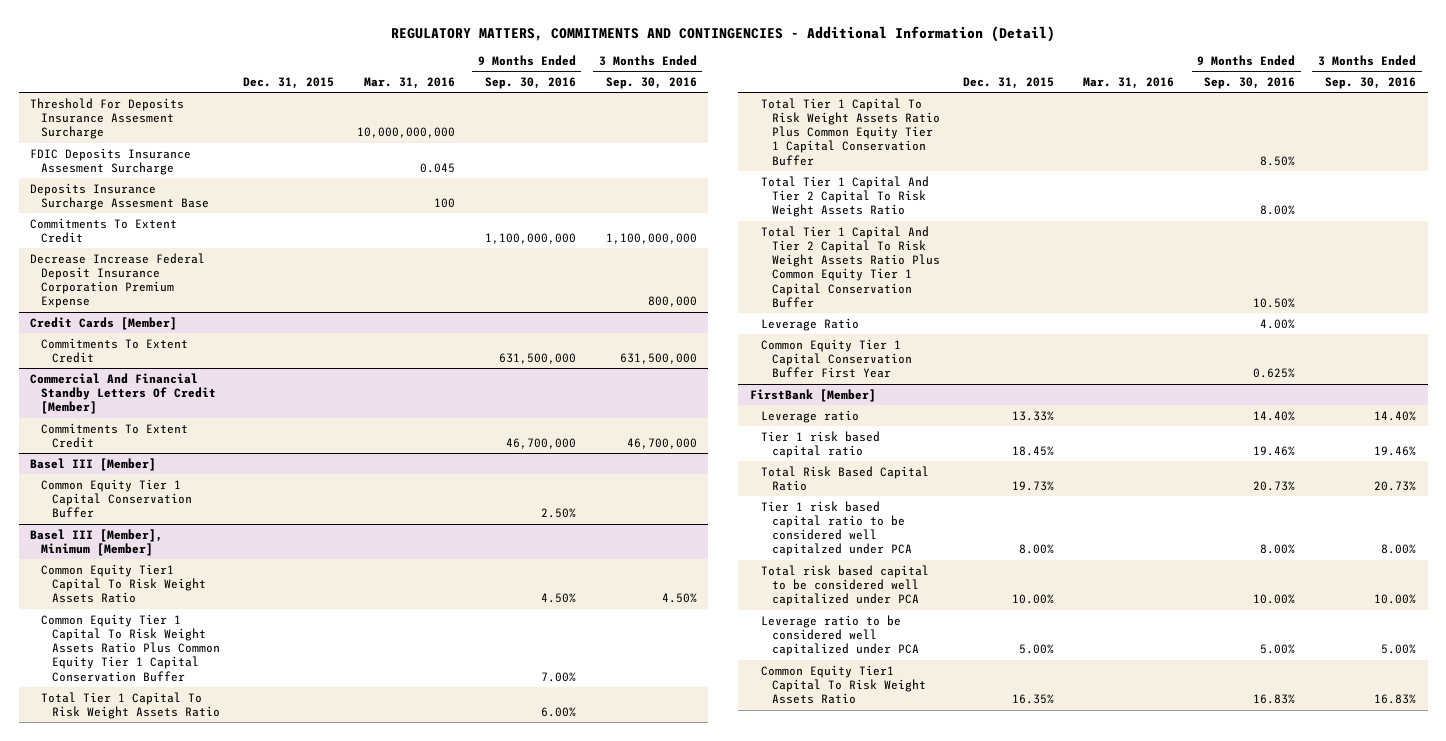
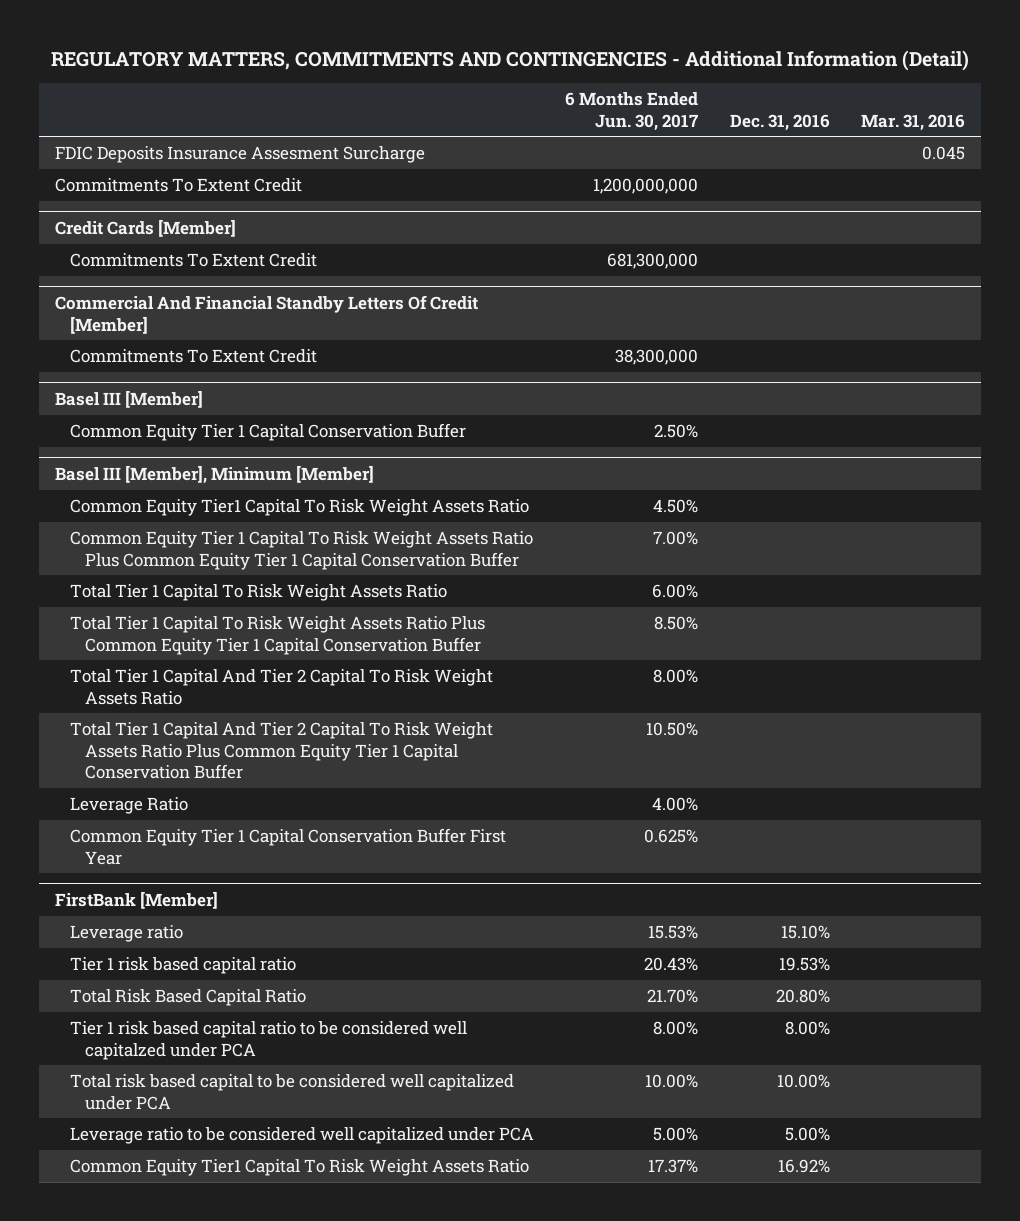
- | Dec. 31, 2015 | Mar. 31, 2016 | 9 Months Ended Sep. 30, 2016 | 3 Months Ended Sep. 30, 2016
+ | 6 Months Ended Jun. 30, 2017 | Dec. 31, 2016 | Mar. 31, 2016
- Threshold For Deposits Insurance Assesment Surcharge | | 10,000,000,000 | |
- Deposits Insurance Surcharge Assesment Base | | 100 | |
- Decrease Increase Federal Deposit Insurance Corporation Premium Expense | | | | 800,000

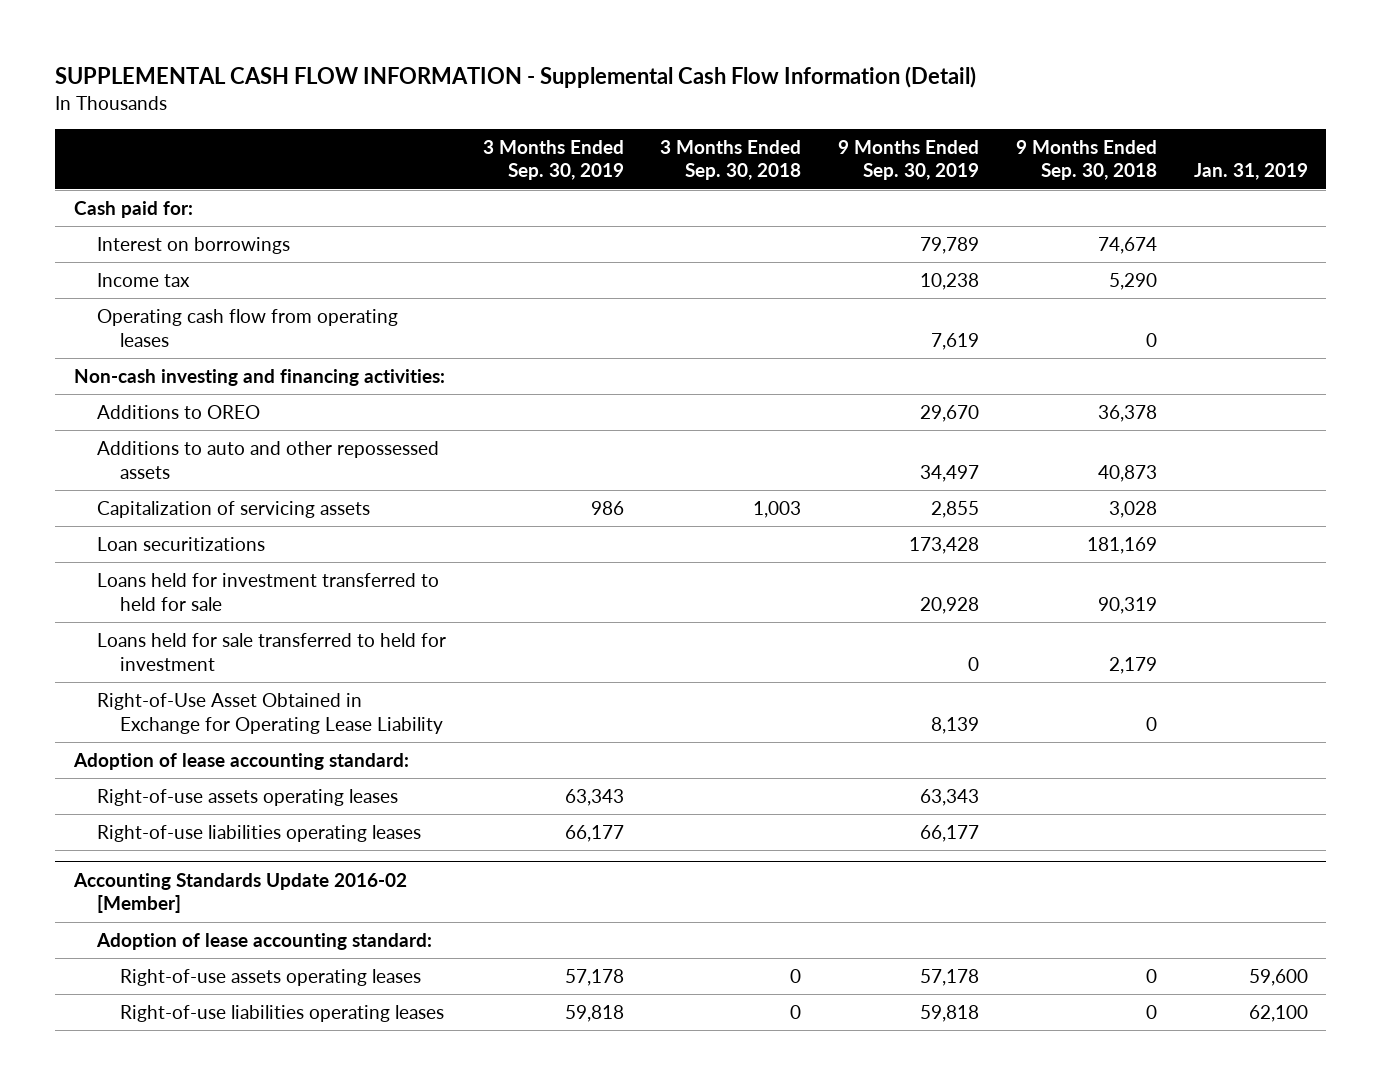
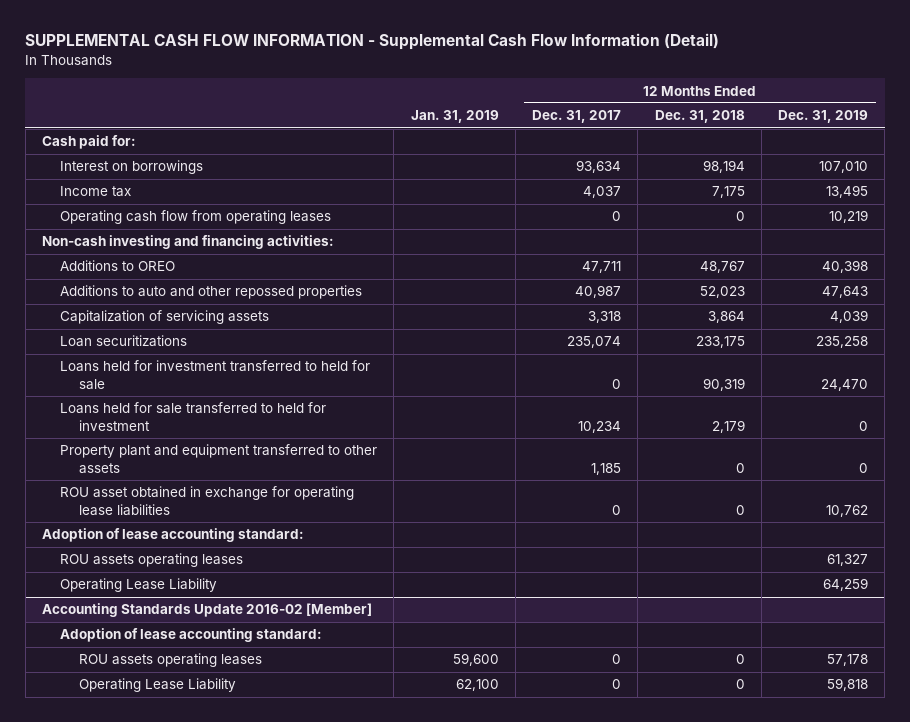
- | 3 Months Ended Sep. 30, 2019 | 3 Months Ended Sep. 30, 2018 | 9 Months Ended Sep. 30, 2019 | 9 Months Ended Sep. 30, 2018 | Jan. 31, 2019
+ | Jan. 31, 2019 | 12 Months Ended Dec. 31, 2017 | 12 Months Ended Dec. 31, 2018 | 12 Months Ended Dec. 31, 2019
- Additions to auto and other repossessed assets | | | 34,497 | 40,873 |
+ Additions to auto and other repossed properties | | 40,987 | 52,023 | 47,643
- Right-of-Use Asset Obtained in Exchange for Operating Lease Liability | | | 8,139 | 0 |
+ Property plant and equipment transferred to other assets | | 1,185 | 0 | 0
+ ROU asset obtained in exchange for operating lease liabilities | | 0 | 0 | 10,762
- Right-of-use assets operating leases | 63,343 | | 63,343 | |
- Right-of-use liabilities operating leases | 66,177 | | 66,177 | |
+ ROU assets operating leases | | | | 61,327
+ Operating Lease Liability | | | | 64,259
@ Accounting Standards Update 2016-02 [Member]
- Right-of-use assets operating leases | 57,178 | 0 | 57,178 | 0 | 59,600
- Right-of-use liabilities operating leases | 59,818 | 0 | 59,818 | 0 | 62,100
+ ROU assets operating leases | 59,600 | 0 | 0 | 57,178
+ Operating Lease Liability | 62,100 | 0 | 0 | 59,818

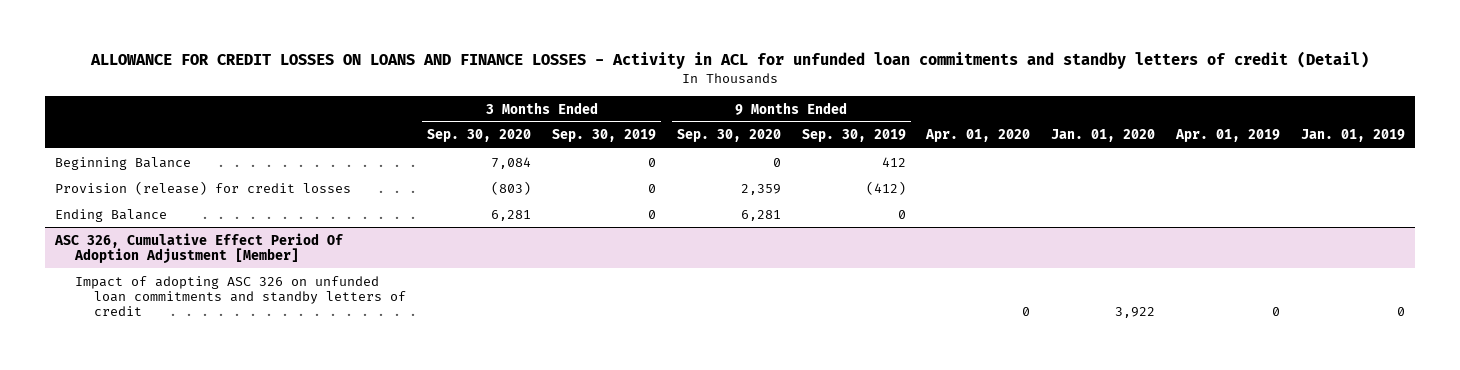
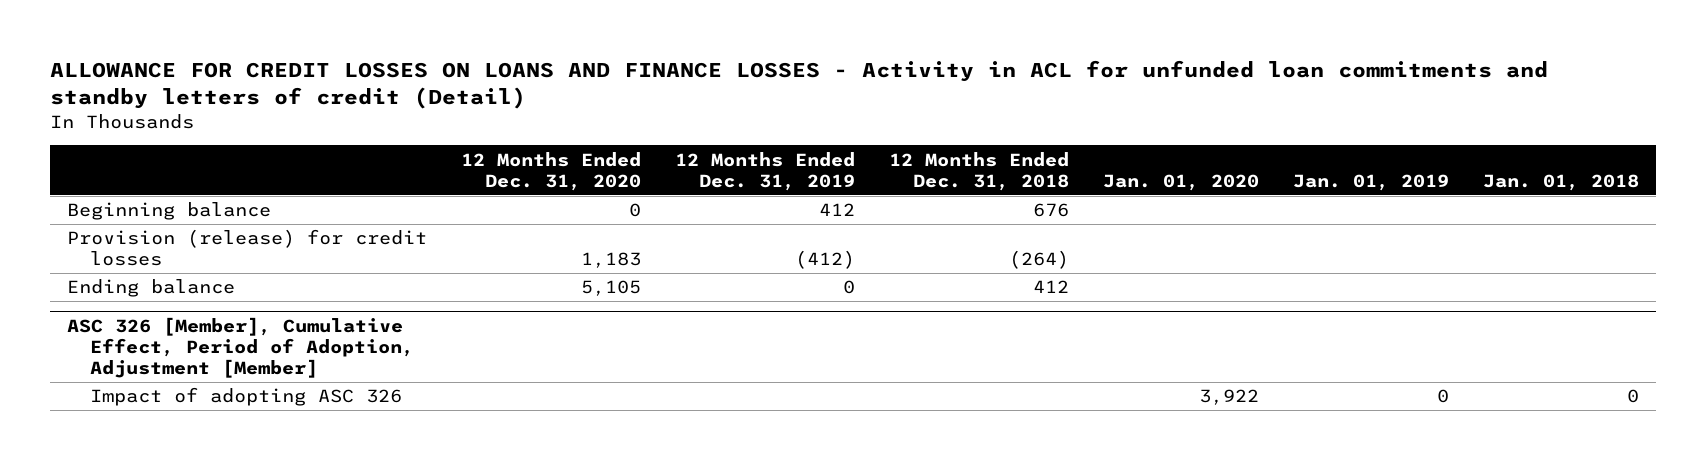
- | 3 Months Ended Sep. 30, 2020 | 3 Months Ended Sep. 30, 2019 | 9 Months Ended Sep. 30, 2020 | 9 Months Ended Sep. 30, 2019 | Apr. 01, 2020 | Jan. 01, 2020 | Apr. 01, 2019 | Jan. 01, 2019
+ | 12 Months Ended Dec. 31, 2020 | 12 Months Ended Dec. 31, 2019 | 12 Months Ended Dec. 31, 2018 | Jan. 01, 2020 | Jan. 01, 2019 | Jan. 01, 2018
- Beginning Balance | 7,084 | 0 | 0 | 412 | | | |
+ Beginning balance | 0 | 412 | 676 | | |
- Ending Balance | 6,281 | 0 | 6,281 | 0 | | | |
- ASC 326, Cumulative Effect Period Of Adoption Adjustment [Member]
- Impact of adopting ASC 326 on unfunded loan commitments and standby letters of credit | | | | | 0 | 3,922 | 0 | 0
+ Ending balance | 5,105 | 0 | 412 | | |
+ ASC 326 [Member], Cumulative Effect, Period of Adoption, Adjustment [Member]
+ Impact of adopting ASC 326 | | | | 3,922 | 0 | 0

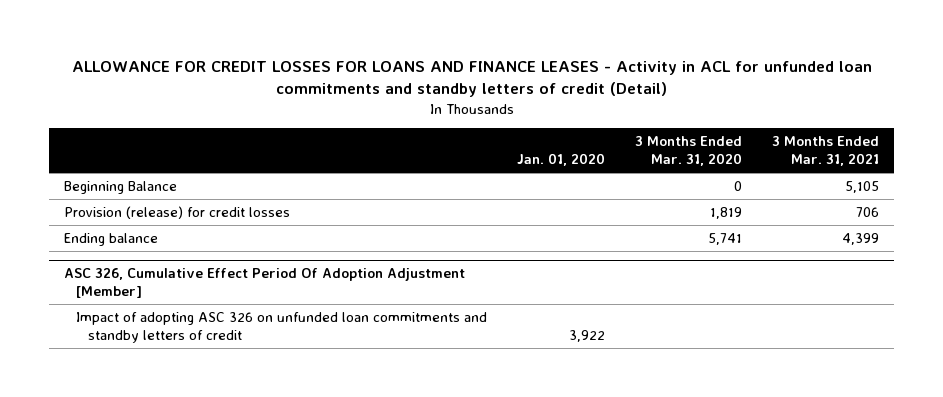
- ALLOWANCE FOR CREDIT LOSSES ON LOANS AND FINANCE LOSSES - Activity in ACL for unfunded loan commitments and standby letters of credit (Detail)
+ ALLOWANCE FOR CREDIT LOSSES FOR LOANS AND FINANCE LEASES - Activity in ACL for unfunded loan commitments and standby letters of credit (Detail)
- | 12 Months Ended Dec. 31, 2020 | 12 Months Ended Dec. 31, 2019 | 12 Months Ended Dec. 31, 2018 | Jan. 01, 2020 | Jan. 01, 2019 | Jan. 01, 2018
+ | Jan. 01, 2020 | 3 Months Ended Mar. 31, 2020 | 3 Months Ended Mar. 31, 2021
- Beginning balance | 0 | 412 | 676 | | |
+ Beginning Balance | | 0 | 5,105
- ASC 326 [Member], Cumulative Effect, Period of Adoption, Adjustment [Member]
- Impact of adopting ASC 326 | | | | 3,922 | 0 | 0
+ ASC 326, Cumulative Effect Period Of Adoption Adjustment [Member]
+ Impact of adopting ASC 326 on unfunded loan commitments and standby letters of credit | 3,922 | |

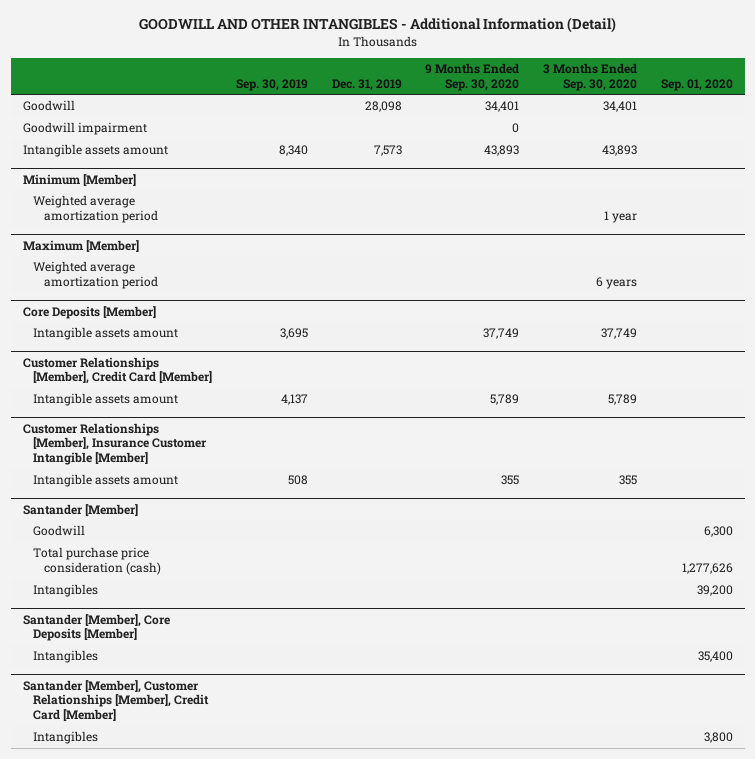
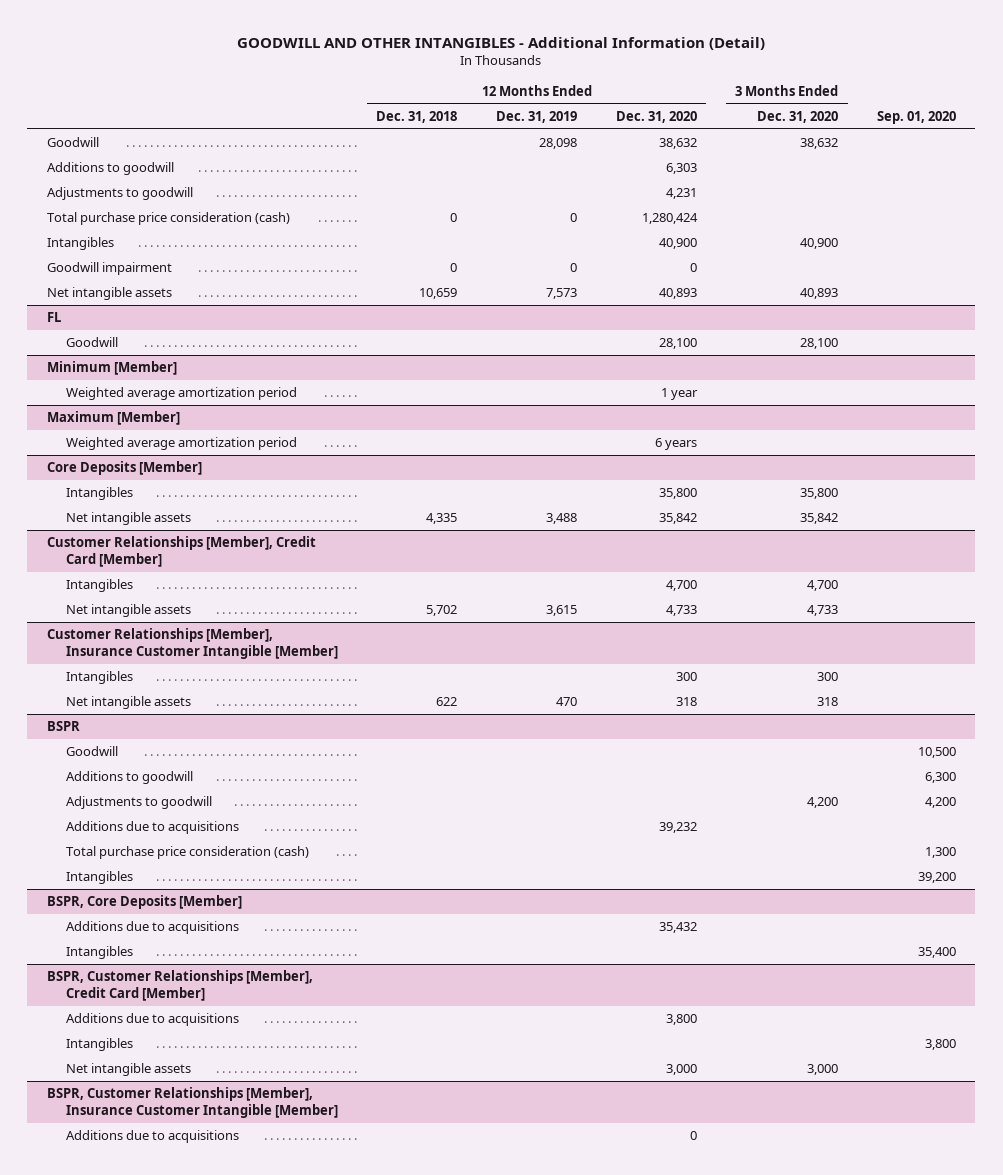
- | Sep. 30, 2019 | Dec. 31, 2019 | 9 Months Ended Sep. 30, 2020 | 3 Months Ended Sep. 30, 2020 | Sep. 01, 2020
+ | 12 Months Ended Dec. 31, 2018 | 12 Months Ended Dec. 31, 2019 | 12 Months Ended Dec. 31, 2020 | 3 Months Ended Dec. 31, 2020 | Sep. 01, 2020
+ Additions to goodwill | | | 6,303 | |
+ Adjustments to goodwill | | | 4,231 | |
+ Total purchase price consideration (cash) | 0 | 0 | 1,280,424 | |
+ Intangibles | | | 40,900 | 40,900 |
- Intangible assets amount | 8,340 | 7,573 | 43,893 | 43,893 |
+ Net intangible assets | 10,659 | 7,573 | 40,893 | 40,893 |
+ FL
+ Goodwill | | | 28,100 | 28,100 |
@ Core Deposits [Member]
- Intangible assets amount | 3,695 | | 37,749 | 37,749 |
+ Intangibles | | | 35,800 | 35,800 |
+ Net intangible assets | 4,335 | 3,488 | 35,842 | 35,842 |
@ Customer Relationships [Member], Credit Card [Member]
- Intangible assets amount | 4,137 | | 5,789 | 5,789 |
+ Intangibles | | | 4,700 | 4,700 |
+ Net intangible assets | 5,702 | 3,615 | 4,733 | 4,733 |
@ Customer Relationships [Member], Insurance Customer Intangible [Member]
- Intangible assets amount | 508 | | 355 | 355 |
- Santander [Member]
- Goodwill | | | | | 6,300
- Total purchase price consideration (cash) | | | | | 1,277,626
@ Customer Relationships [Member], Insurance Customer Intangible [Member]
+ Intangibles | | | 300 | 300 |
+ Net intangible assets | 622 | 470 | 318 | 318 |
+ BSPR
+ Goodwill | | | | | 10,500
+ Additions to goodwill | | | | | 6,300
+ Adjustments to goodwill | | | | 4,200 | 4,200
+ Additions due to acquisitions | | | 39,232 | |
+ Total purchase price consideration (cash) | | | | | 1,300
- Santander [Member], Core Deposits [Member]
+ BSPR, Core Deposits [Member]
+ Additions due to acquisitions | | | 35,432 | |
- Santander [Member], Customer Relationships [Member], Credit Card [Member]
+ BSPR, Customer Relationships [Member], Credit Card [Member]
+ Additions due to acquisitions | | | 3,800 | |
+ Net intangible assets | | | 3,000 | 3,000 |
+ BSPR, Customer Relationships [Member], Insurance Customer Intangible [Member]
+ Additions due to acquisitions | | | 0 | |

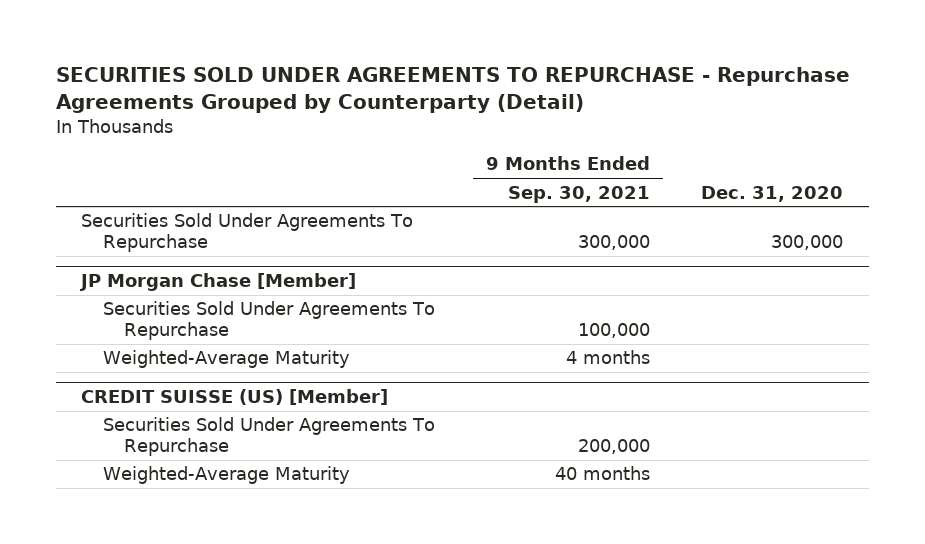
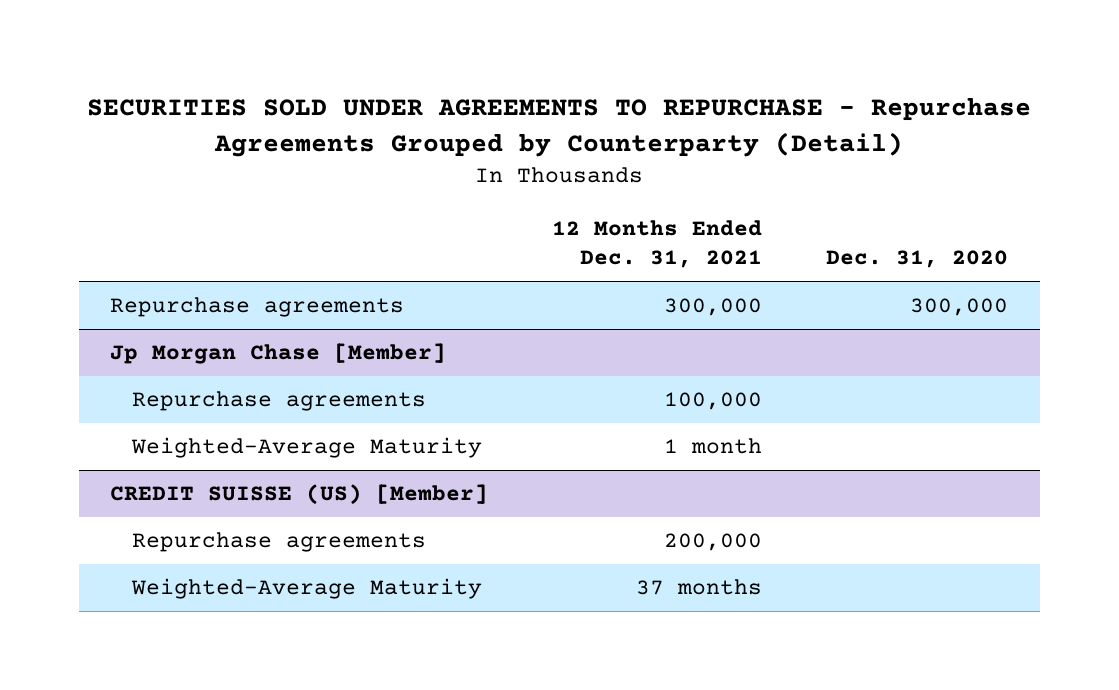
- | 9 Months Ended Sep. 30, 2021 | Dec. 31, 2020
+ | 12 Months Ended Dec. 31, 2021 | Dec. 31, 2020
- Securities Sold Under Agreements To Repurchase | 300,000 | 300,000
- JP Morgan Chase [Member]
- Securities Sold Under Agreements To Repurchase | 100,000 |
+ Repurchase agreements | 300,000 | 300,000
+ Jp Morgan Chase [Member]
+ Repurchase agreements | 100,000 |
@ CREDIT SUISSE (US) [Member]
- Securities Sold Under Agreements To Repurchase | 200,000 |
+ Repurchase agreements | 200,000 |

